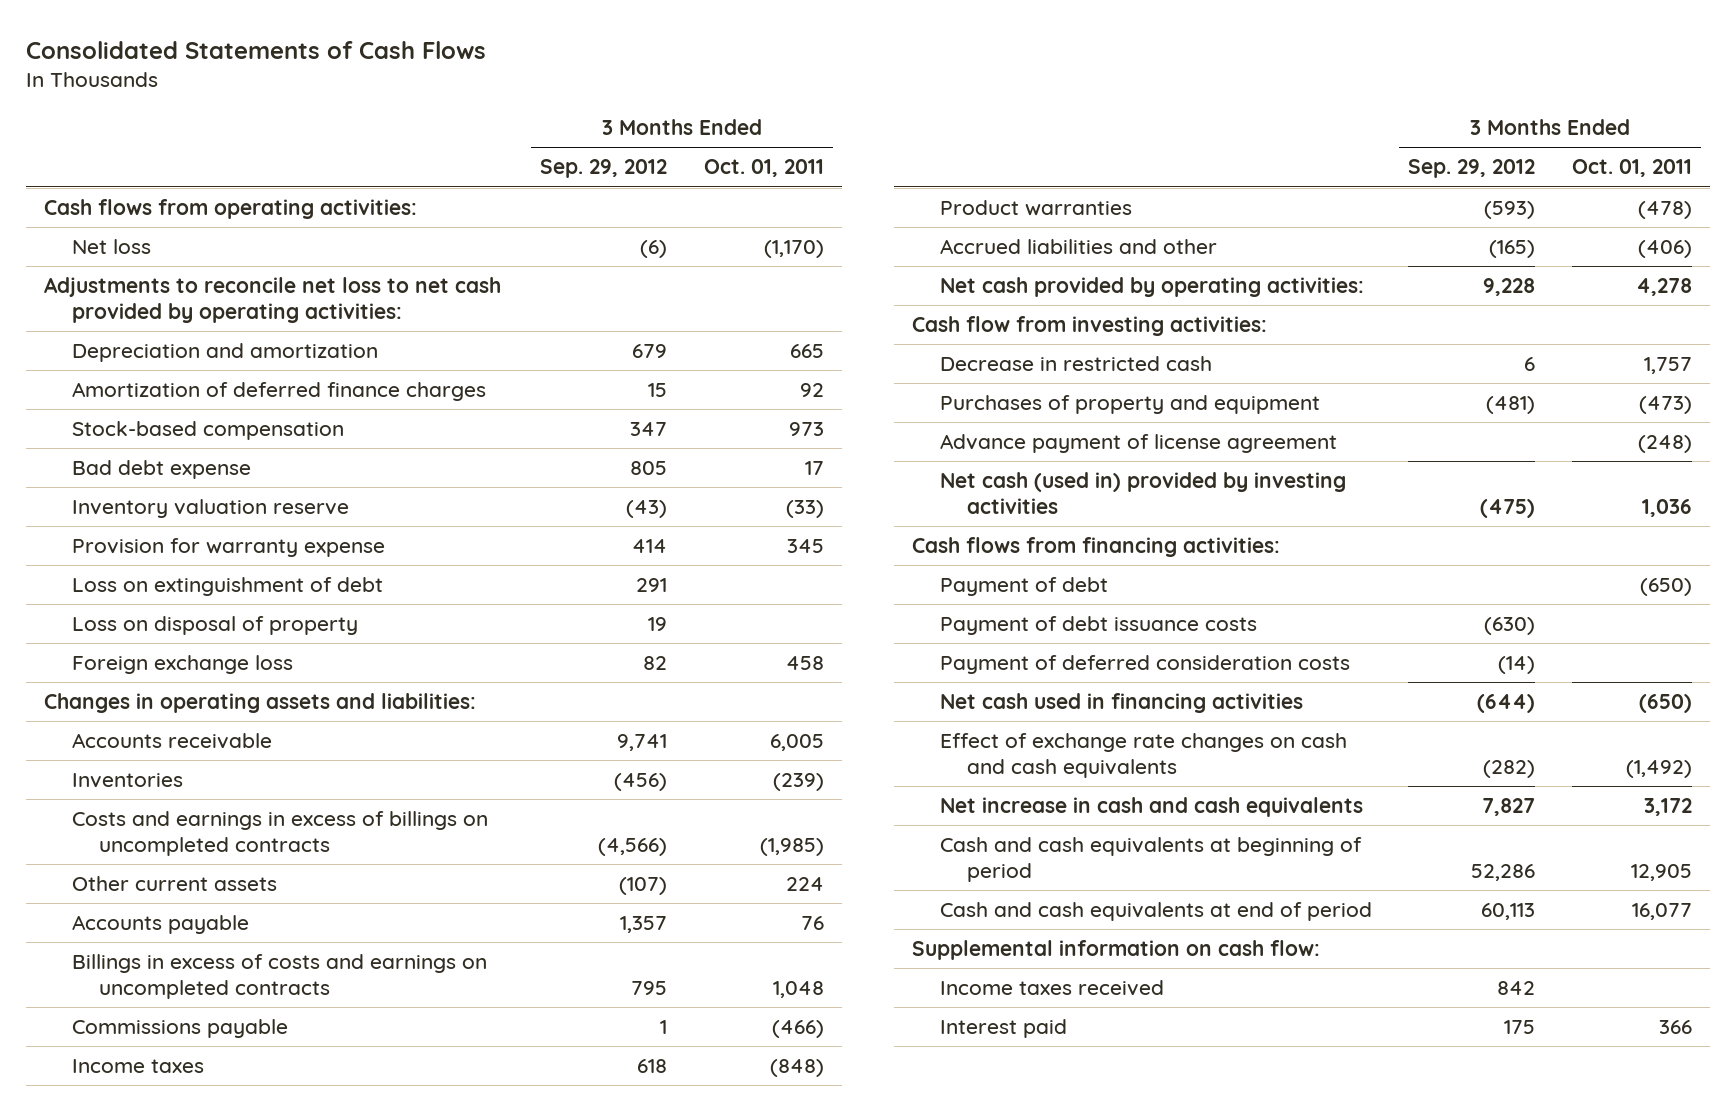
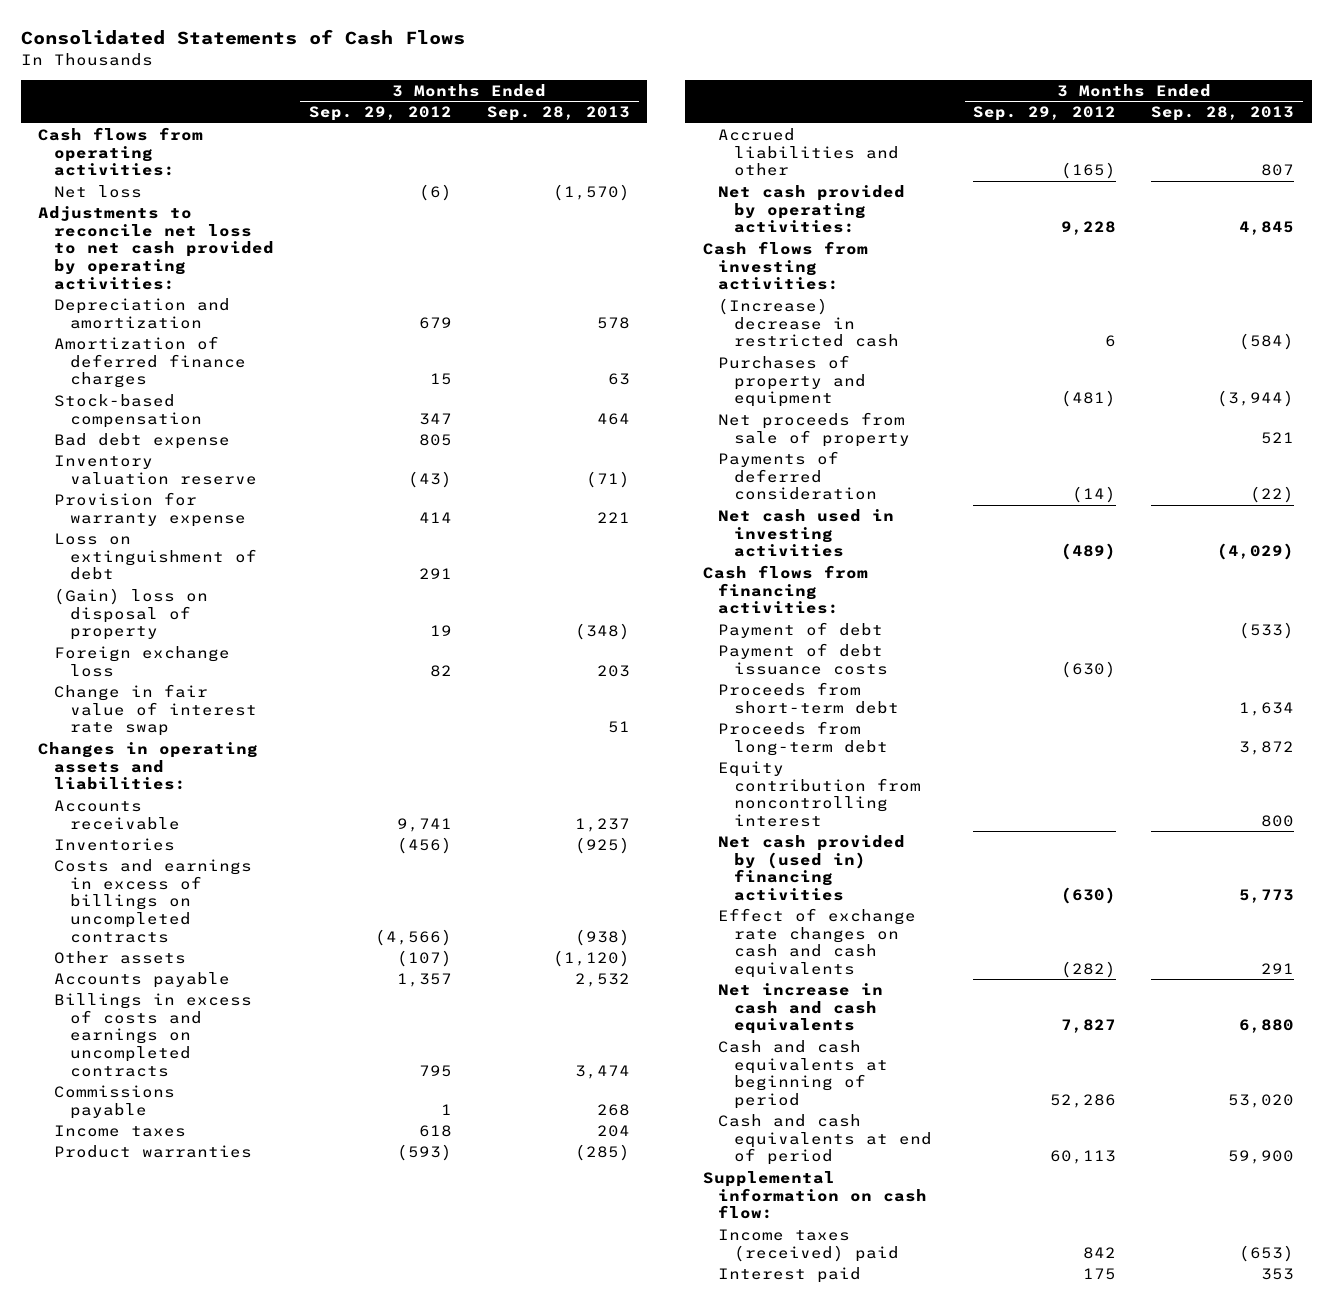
- | 3 Months Ended Sep. 29, 2012 | 3 Months Ended Oct. 01, 2011
+ | 3 Months Ended Sep. 29, 2012 | 3 Months Ended Sep. 28, 2013
- Loss on disposal of property | 19 |
+ (Gain) loss on disposal of property | 19 | (348)
+ Change in fair value of interest rate swap | | 51
- Other current assets | (107) | 224
+ Other assets | (107) | (1,120)
- Cash flow from investing activities:
- Decrease in restricted cash | 6 | 1,757
+ Cash flows from investing activities:
+ (Increase) decrease in restricted cash | 6 | (584)
- Advance payment of license agreement | | (248)
- Net cash (used in) provided by investing activities | (475) | 1,036
+ Net proceeds from sale of property | | 521
+ Payments of deferred consideration | (14) | (22)
+ Net cash used in investing activities | (489) | (4,029)
- Payment of deferred consideration costs | (14) |
- Net cash used in financing activities | (644) | (650)
+ Proceeds from short-term debt | | 1,634
+ Proceeds from long-term debt | | 3,872
+ Equity contribution from noncontrolling interest | | 800
+ Net cash provided by (used in) financing activities | (630) | 5,773
- Income taxes received | 842 |
+ Income taxes (received) paid | 842 | (653)

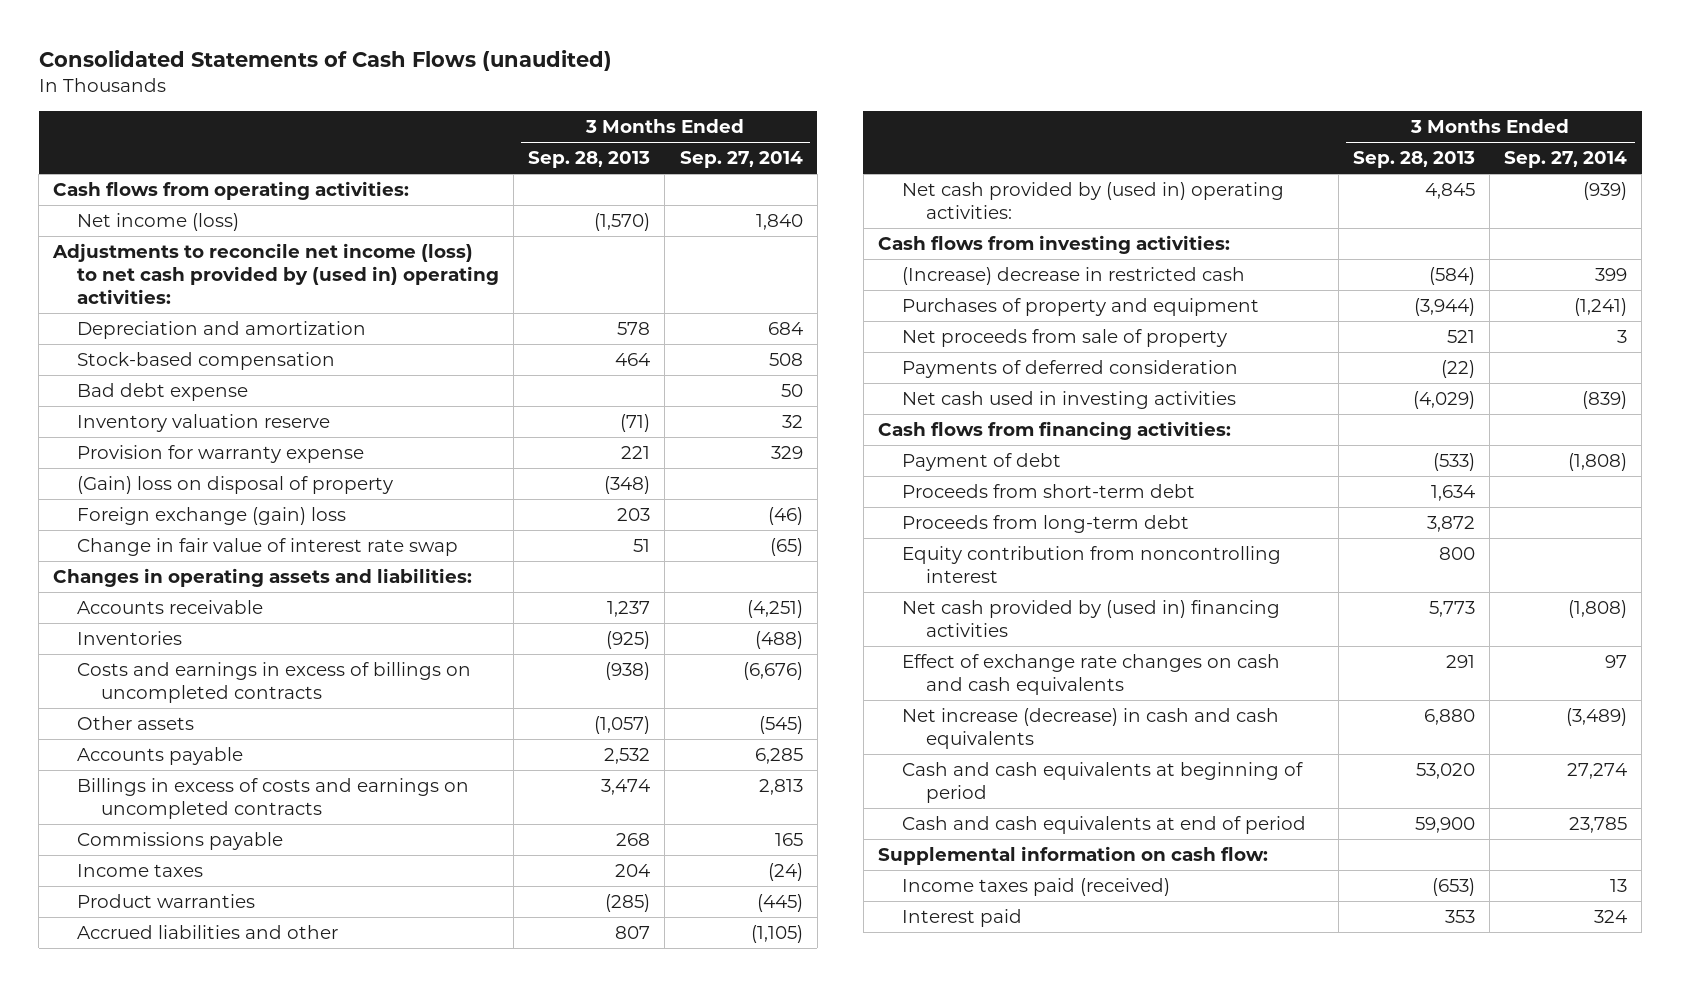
- Consolidated Statements of Cash Flows
+ Consolidated Statements of Cash Flows (unaudited)
- | 3 Months Ended Sep. 29, 2012 | 3 Months Ended Sep. 28, 2013
+ | 3 Months Ended Sep. 28, 2013 | 3 Months Ended Sep. 27, 2014
- Net loss | (6) | (1,570)
- Adjustments to reconcile net loss to net cash provided by operating activities:
+ Net income (loss) | (1,570) | 1,840
+ Adjustments to reconcile net income (loss) to net cash provided by (used in) operating activities:
- Amortization of deferred finance charges | 15 | 63
- Loss on extinguishment of debt | 291 |
- Foreign exchange loss | 82 | 203
+ Foreign exchange (gain) loss | 203 | (46)
- Other assets | (107) | (1,120)
+ Other assets | (1,057) | (545)
- Net cash provided by operating activities: | 9,228 | 4,845
+ Net cash provided by (used in) operating activities: | 4,845 | (939)
- Payment of debt issuance costs | (630) |
- Net increase in cash and cash equivalents | 7,827 | 6,880
+ Net increase (decrease) in cash and cash equivalents | 6,880 | (3,489)
- Income taxes (received) paid | 842 | (653)
+ Income taxes paid (received) | (653) | 13

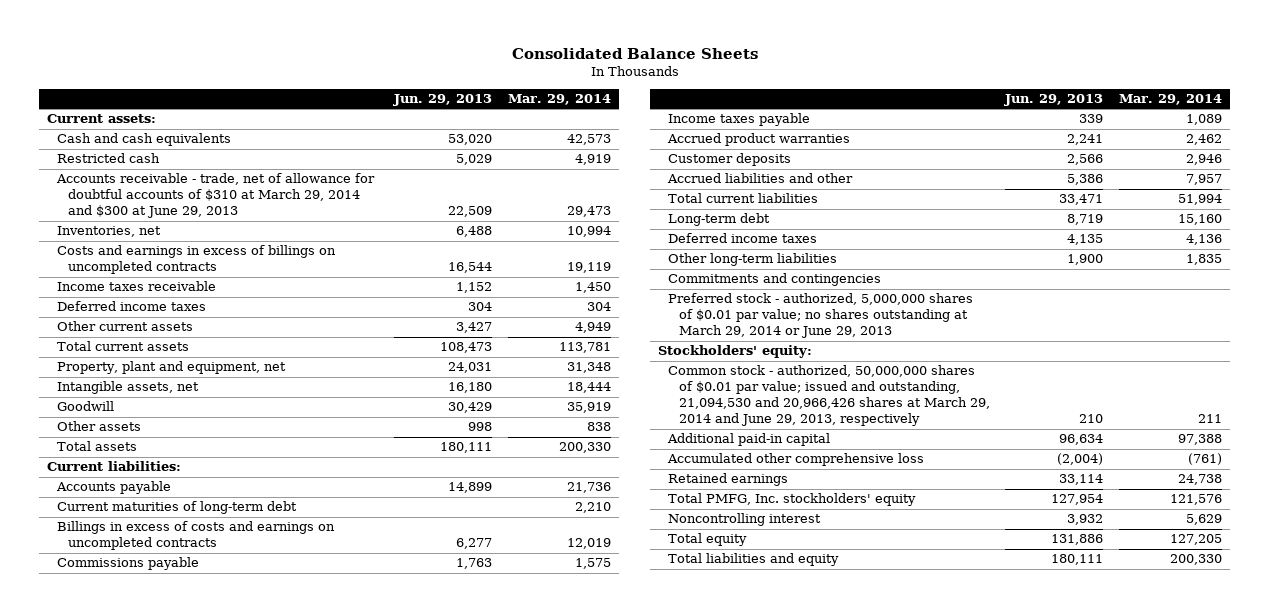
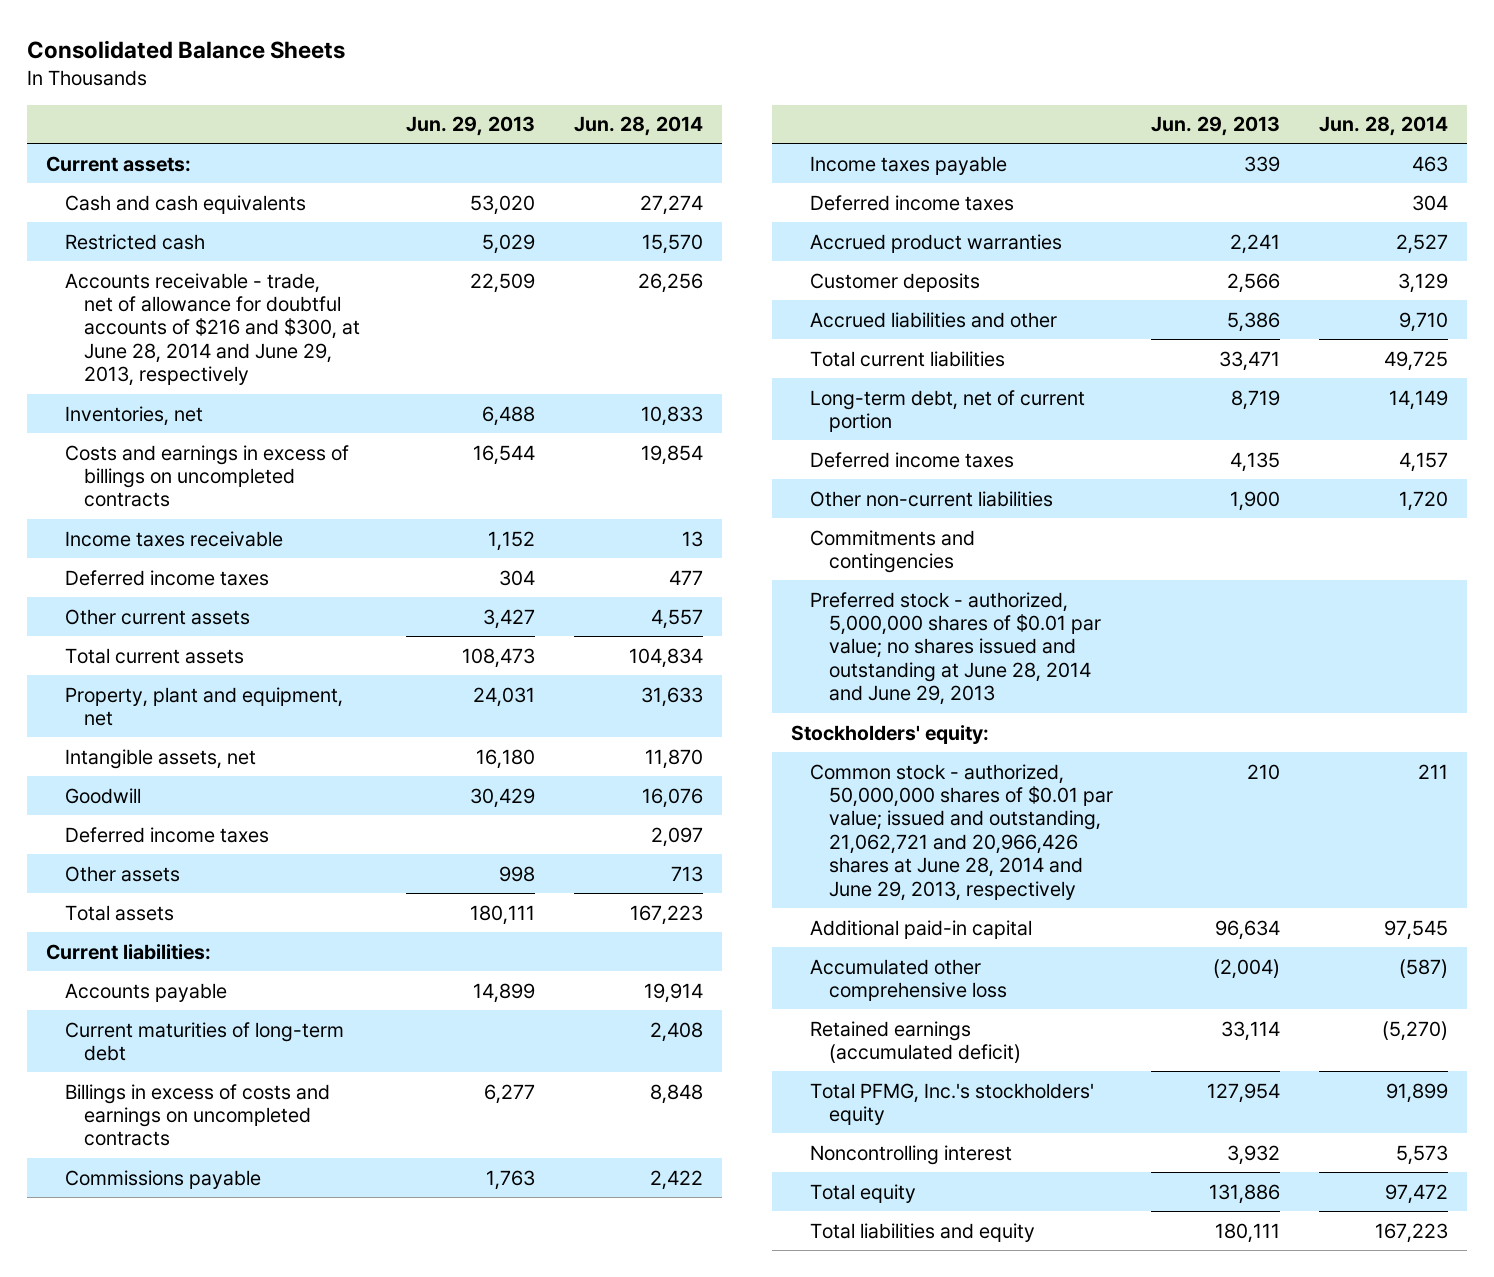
- | Jun. 29, 2013 | Mar. 29, 2014
+ | Jun. 29, 2013 | Jun. 28, 2014
- Accounts receivable - trade, net of allowance for doubtful accounts of $310 at March 29, 2014 and $300 at June 29, 2013 | 22,509 | 29,473
+ Accounts receivable - trade, net of allowance for doubtful accounts of $216 and $300, at June 28, 2014 and June 29, 2013, respectively | 22,509 | 26,256
+ Deferred income taxes | | 2,097
+ Deferred income taxes | | 304
- Long-term debt | 8,719 | 15,160
+ Long-term debt, net of current portion | 8,719 | 14,149
- Other long-term liabilities | 1,900 | 1,835
+ Other non-current liabilities | 1,900 | 1,720
- Preferred stock - authorized, 5,000,000 shares of $0.01 par value; no shares outstanding at March 29, 2014 or June 29, 2013
+ Preferred stock - authorized, 5,000,000 shares of $0.01 par value; no shares issued and outstanding at June 28, 2014 and June 29, 2013
- Common stock - authorized, 50,000,000 shares of $0.01 par value; issued and outstanding, 21,094,530 and 20,966,426 shares at March 29, 2014 and June 29, 2013, respectively | 210 | 211
+ Common stock - authorized, 50,000,000 shares of $0.01 par value; issued and outstanding, 21,062,721 and 20,966,426 shares at June 28, 2014 and June 29, 2013, respectively | 210 | 211
- Retained earnings | 33,114 | 24,738
- Total PMFG, Inc. stockholders' equity | 127,954 | 121,576
+ Retained earnings (accumulated deficit) | 33,114 | (5,270)
+ Total PFMG, Inc.'s stockholders' equity | 127,954 | 91,899

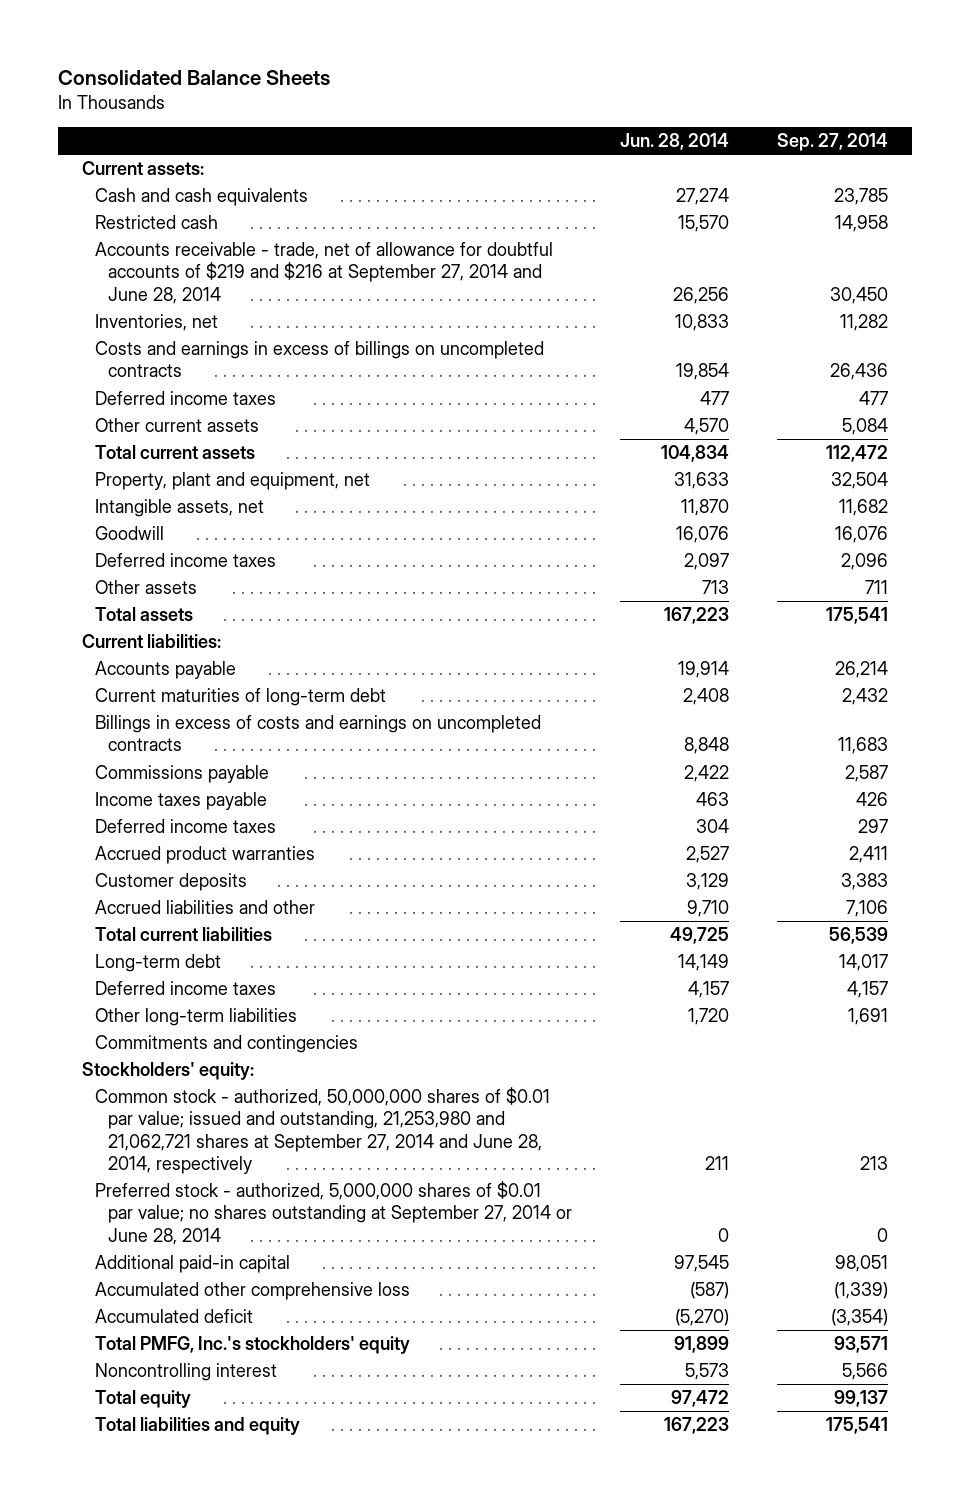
- | Jun. 29, 2013 | Jun. 28, 2014
+ | Jun. 28, 2014 | Sep. 27, 2014
- Accounts receivable - trade, net of allowance for doubtful accounts of $216 and $300, at June 28, 2014 and June 29, 2013, respectively | 22,509 | 26,256
+ Accounts receivable - trade, net of allowance for doubtful accounts of $219 and $216 at September 27, 2014 and June 28, 2014 | 26,256 | 30,450
- Income taxes receivable | 1,152 | 13
- Other current assets | 3,427 | 4,557
+ Other current assets | 4,570 | 5,084
- Long-term debt, net of current portion | 8,719 | 14,149
+ Long-term debt | 14,149 | 14,017
- Other non-current liabilities | 1,900 | 1,720
+ Other long-term liabilities | 1,720 | 1,691
- Preferred stock - authorized, 5,000,000 shares of $0.01 par value; no shares issued and outstanding at June 28, 2014 and June 29, 2013
- Common stock - authorized, 50,000,000 shares of $0.01 par value; issued and outstanding, 21,062,721 and 20,966,426 shares at June 28, 2014 and June 29, 2013, respectively | 210 | 211
+ Common stock - authorized, 50,000,000 shares of $0.01 par value; issued and outstanding, 21,253,980 and 21,062,721 shares at September 27, 2014 and June 28, 2014, respectively | 211 | 213
+ Preferred stock - authorized, 5,000,000 shares of $0.01 par value; no shares outstanding at September 27, 2014 or June 28, 2014 | 0 | 0
- Retained earnings (accumulated deficit) | 33,114 | (5,270)
- Total PFMG, Inc.'s stockholders' equity | 127,954 | 91,899
+ Accumulated deficit | (5,270) | (3,354)
+ Total PMFG, Inc.'s stockholders' equity | 91,899 | 93,571

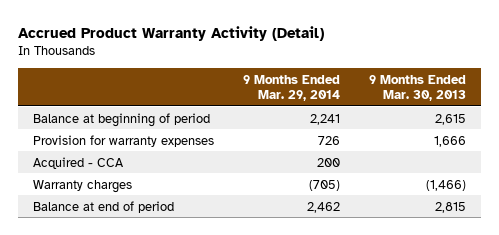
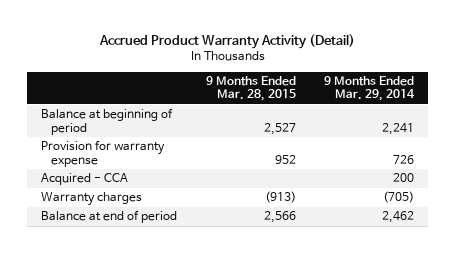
- | 9 Months Ended Mar. 29, 2014 | 9 Months Ended Mar. 30, 2013
+ | 9 Months Ended Mar. 28, 2015 | 9 Months Ended Mar. 29, 2014
- Provision for warranty expenses | 726 | 1,666
+ Provision for warranty expense | 952 | 726

